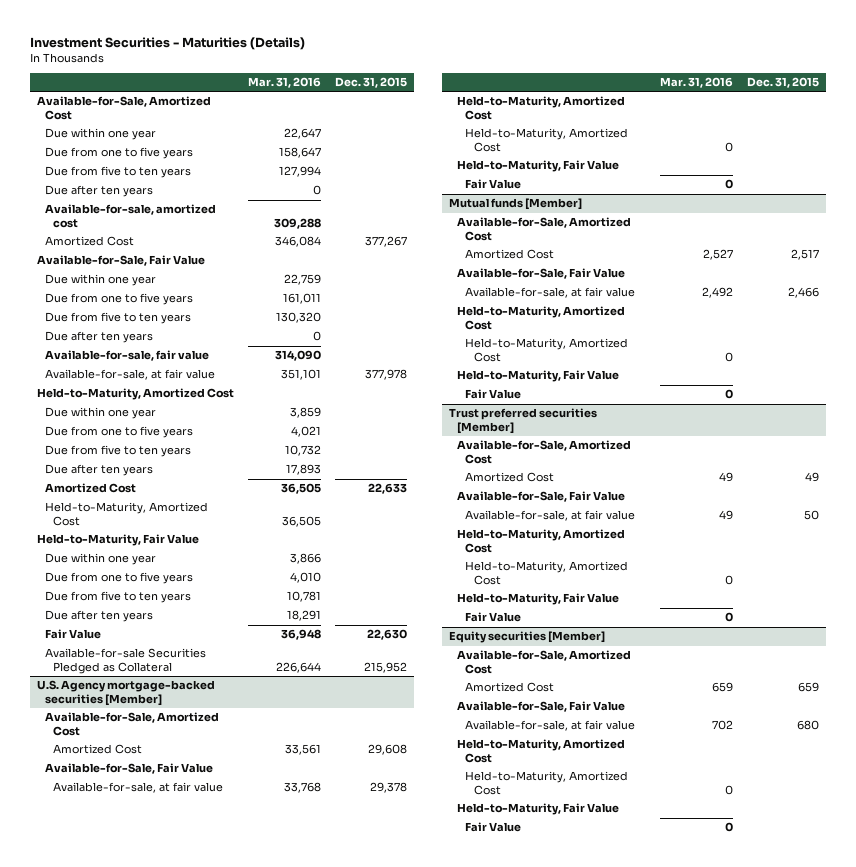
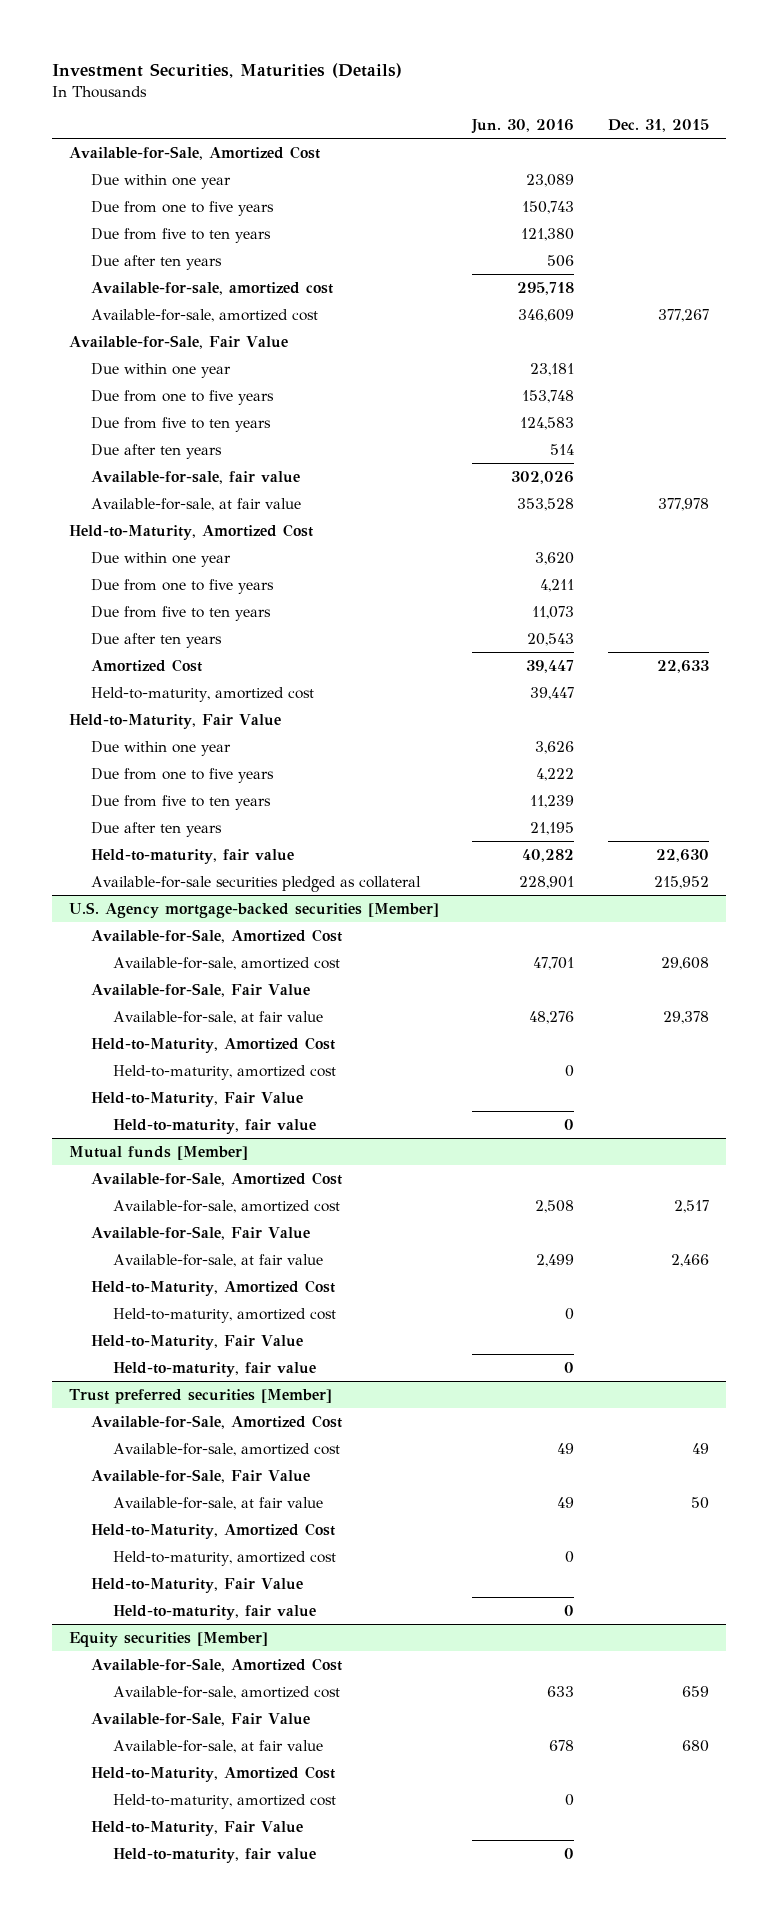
- Investment Securities - Maturities (Details)
+ Investment Securities, Maturities (Details)
- | Mar. 31, 2016 | Dec. 31, 2015
+ | Jun. 30, 2016 | Dec. 31, 2015
- Amortized Cost | 346,084 | 377,267
+ Available-for-sale, amortized cost | 346,609 | 377,267
- Held-to-Maturity, Amortized Cost | 36,505 |
+ Held-to-maturity, amortized cost | 39,447 |
- Fair Value | 36,948 | 22,630
- Available-for-sale Securities Pledged as Collateral | 226,644 | 215,952
+ Held-to-maturity, fair value | 40,282 | 22,630
+ Available-for-sale securities pledged as collateral | 228,901 | 215,952
@ U.S. Agency mortgage-backed securities [Member]
- Amortized Cost | 33,561 | 29,608
+ Available-for-sale, amortized cost | 47,701 | 29,608
- Held-to-Maturity, Amortized Cost | 0 |
+ Held-to-maturity, amortized cost | 0 |
- Fair Value | 0 |
+ Held-to-maturity, fair value | 0 |
@ Mutual funds [Member]
- Amortized Cost | 2,527 | 2,517
+ Available-for-sale, amortized cost | 2,508 | 2,517
- Held-to-Maturity, Amortized Cost | 0 |
+ Held-to-maturity, amortized cost | 0 |
- Fair Value | 0 |
+ Held-to-maturity, fair value | 0 |
@ Trust preferred securities [Member]
- Amortized Cost | 49 | 49
+ Available-for-sale, amortized cost | 49 | 49
- Held-to-Maturity, Amortized Cost | 0 |
+ Held-to-maturity, amortized cost | 0 |
- Fair Value | 0 |
+ Held-to-maturity, fair value | 0 |
@ Equity securities [Member]
- Amortized Cost | 659 | 659
+ Available-for-sale, amortized cost | 633 | 659
- Held-to-Maturity, Amortized Cost | 0 |
+ Held-to-maturity, amortized cost | 0 |
- Fair Value | 0 |
+ Held-to-maturity, fair value | 0 |

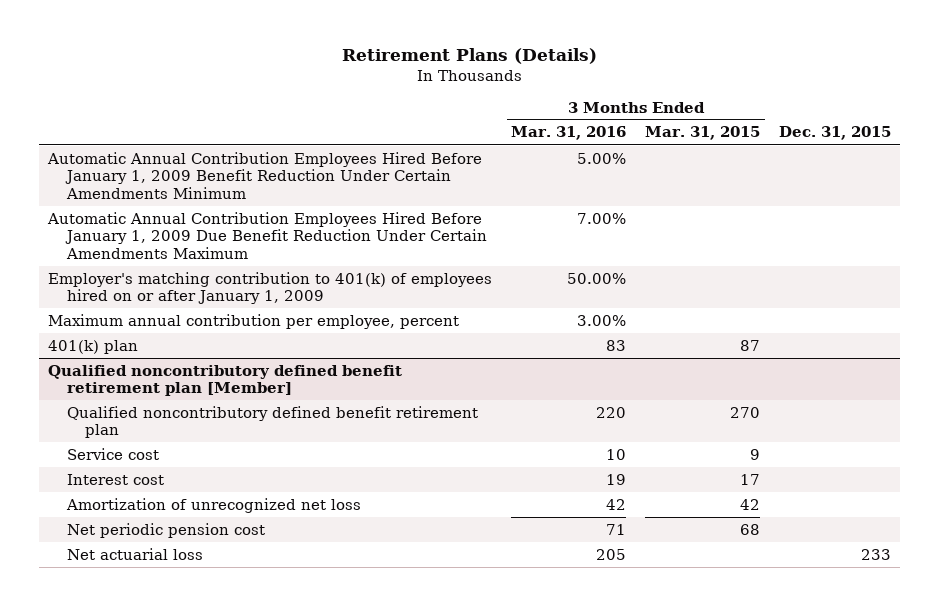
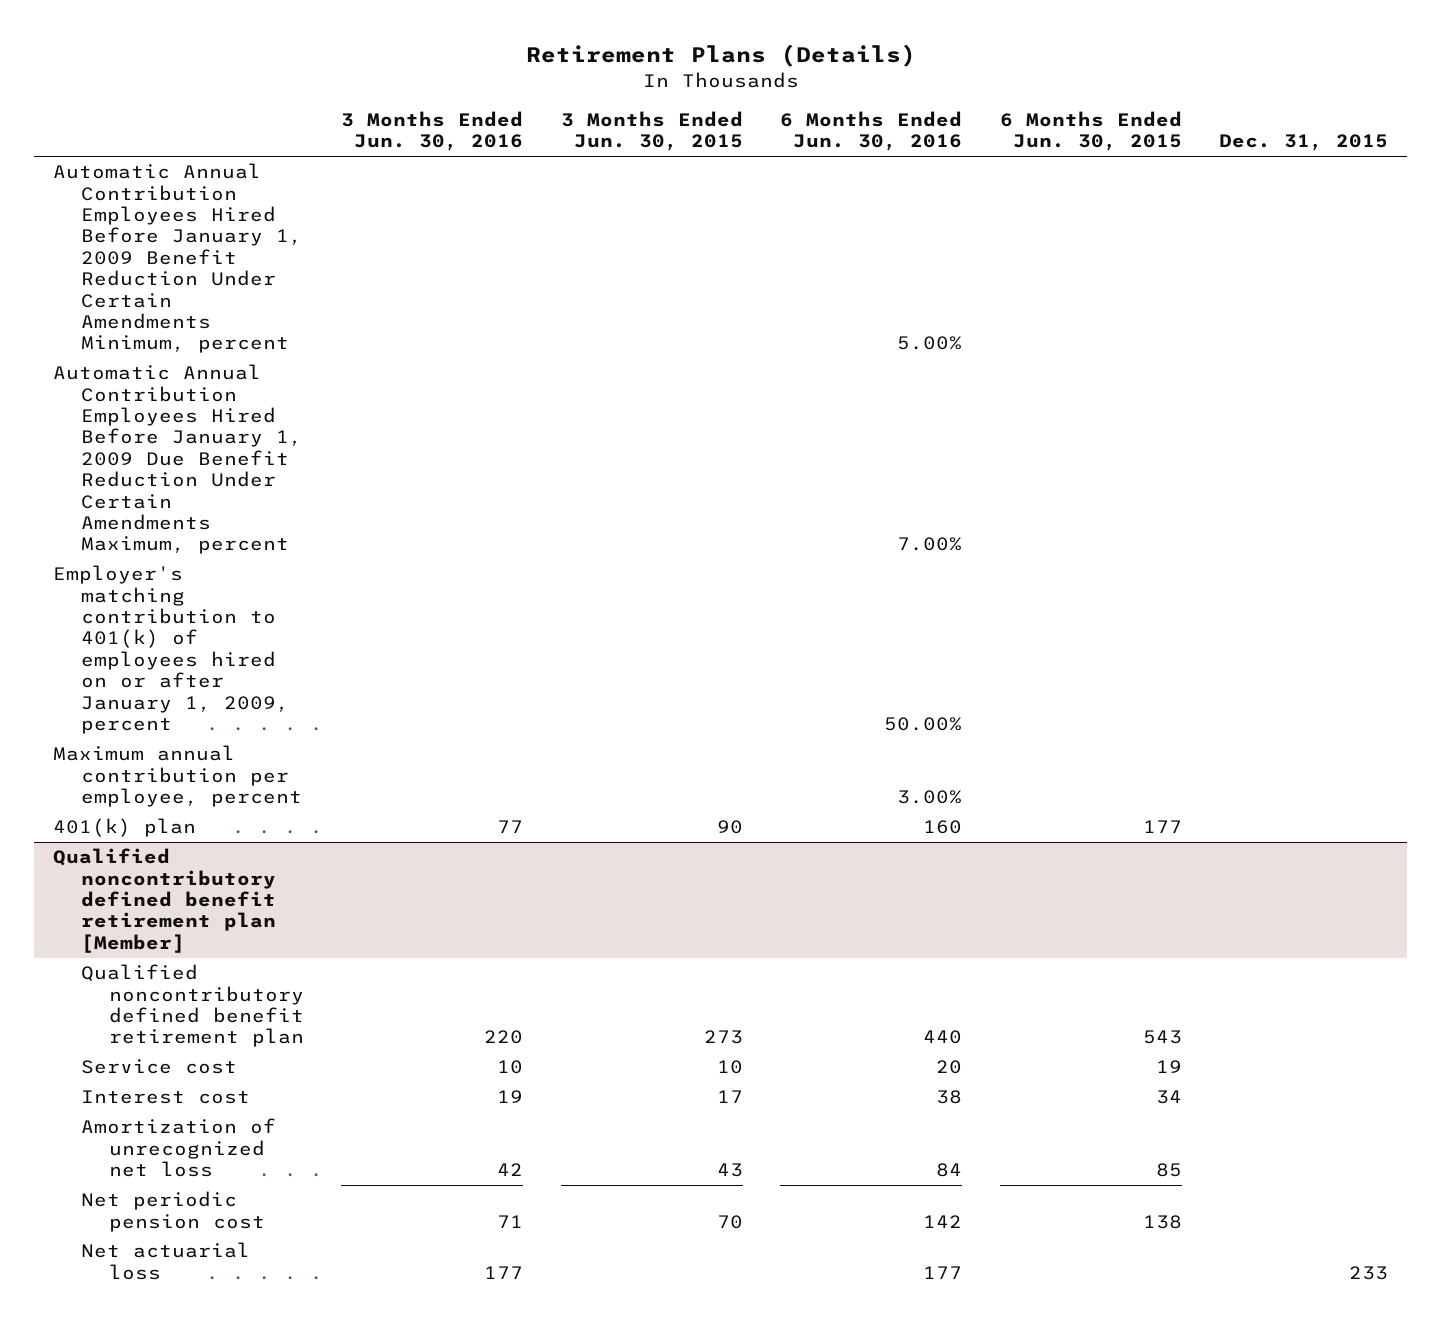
- | 3 Months Ended Mar. 31, 2016 | 3 Months Ended Mar. 31, 2015 | Dec. 31, 2015
+ | 3 Months Ended Jun. 30, 2016 | 3 Months Ended Jun. 30, 2015 | 6 Months Ended Jun. 30, 2016 | 6 Months Ended Jun. 30, 2015 | Dec. 31, 2015
- Automatic Annual Contribution Employees Hired Before January 1, 2009 Benefit Reduction Under Certain Amendments Minimum | 5.00% | |
- Automatic Annual Contribution Employees Hired Before January 1, 2009 Due Benefit Reduction Under Certain Amendments Maximum | 7.00% | |
- Employer's matching contribution to 401(k) of employees hired on or after January 1, 2009 | 50.00% | |
+ Automatic Annual Contribution Employees Hired Before January 1, 2009 Benefit Reduction Under Certain Amendments Minimum, percent | | | 5.00% | |
+ Automatic Annual Contribution Employees Hired Before January 1, 2009 Due Benefit Reduction Under Certain Amendments Maximum, percent | | | 7.00% | |
+ Employer's matching contribution to 401(k) of employees hired on or after January 1, 2009, percent | | | 50.00% | |

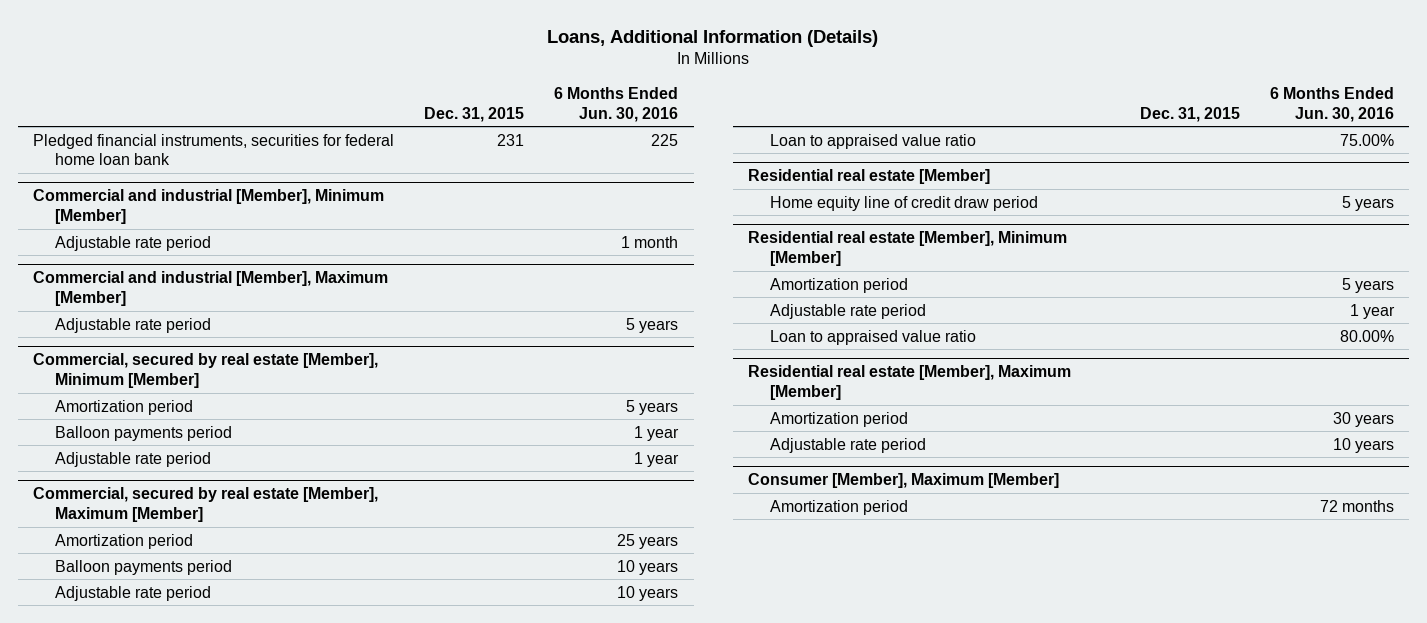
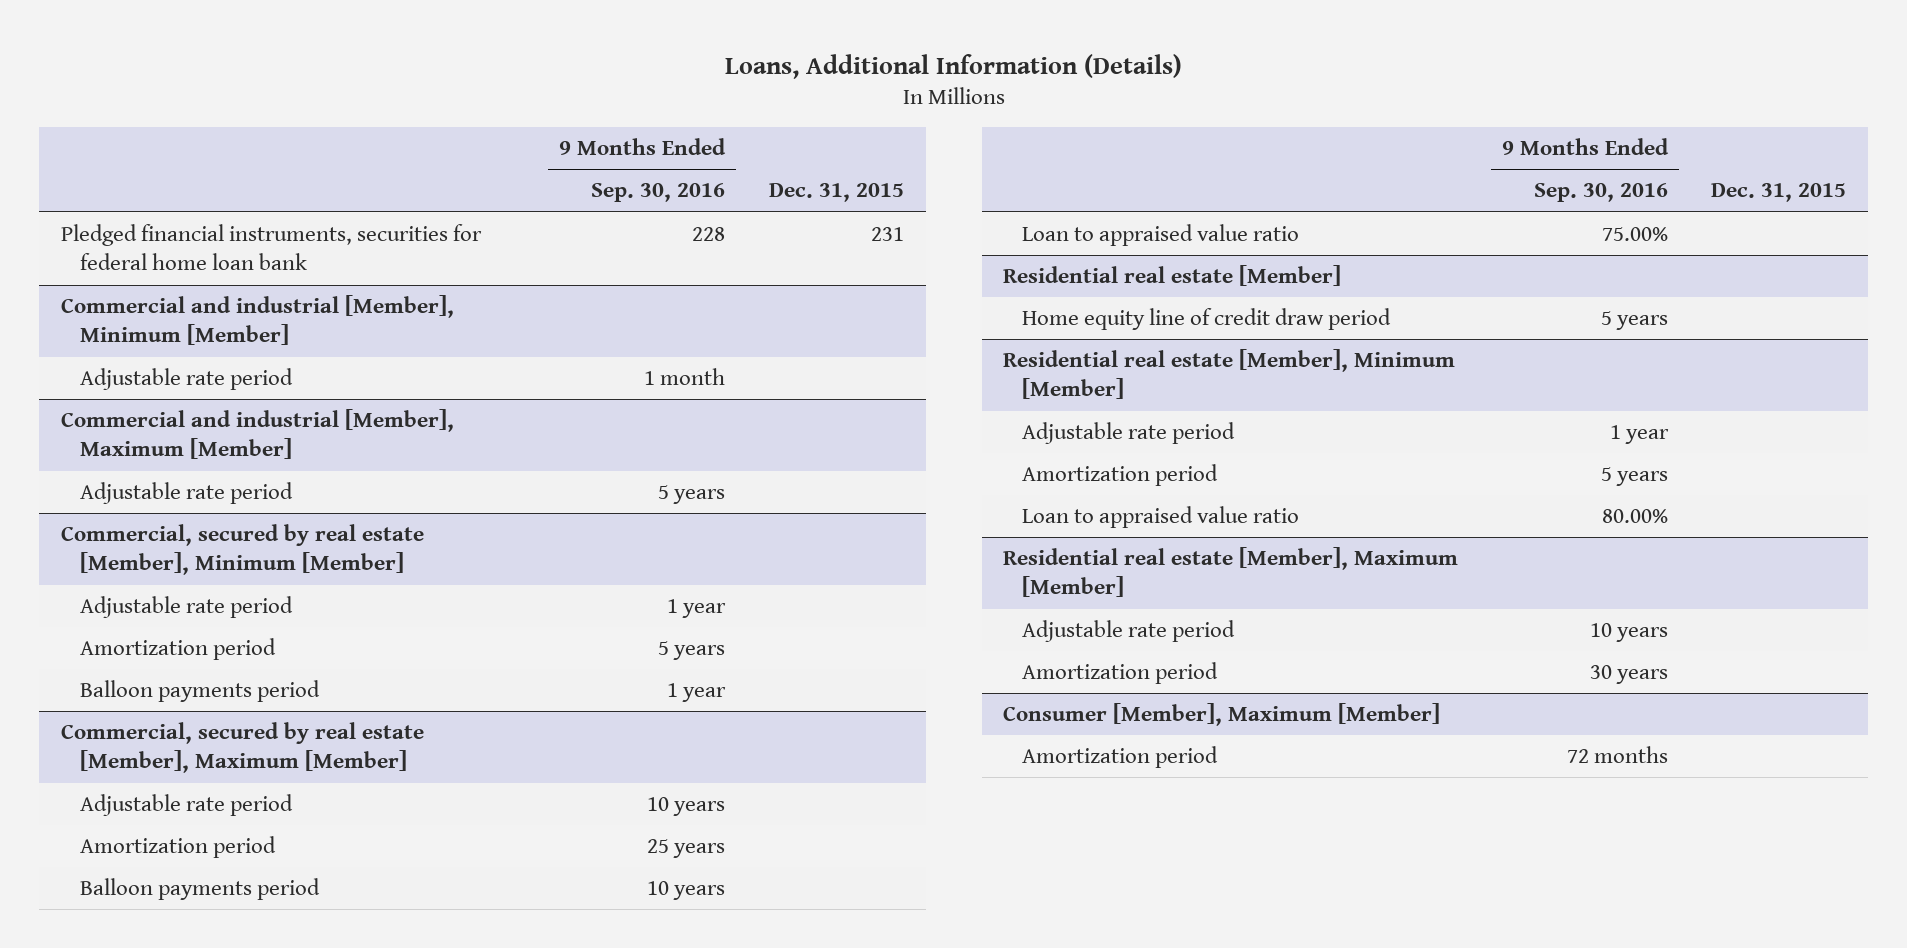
- | Dec. 31, 2015 | 6 Months Ended Jun. 30, 2016
+ | 9 Months Ended Sep. 30, 2016 | Dec. 31, 2015
@ Commercial, secured by real estate [Member], Minimum [Member]
moved up: Adjustable rate period | 1 year |
@ Commercial, secured by real estate [Member], Maximum [Member]
moved up: Adjustable rate period | 10 years |
@ Residential real estate [Member], Minimum [Member]
moved down: Amortization period | 5 years |
@ Residential real estate [Member], Maximum [Member]
moved down: Amortization period | 30 years |

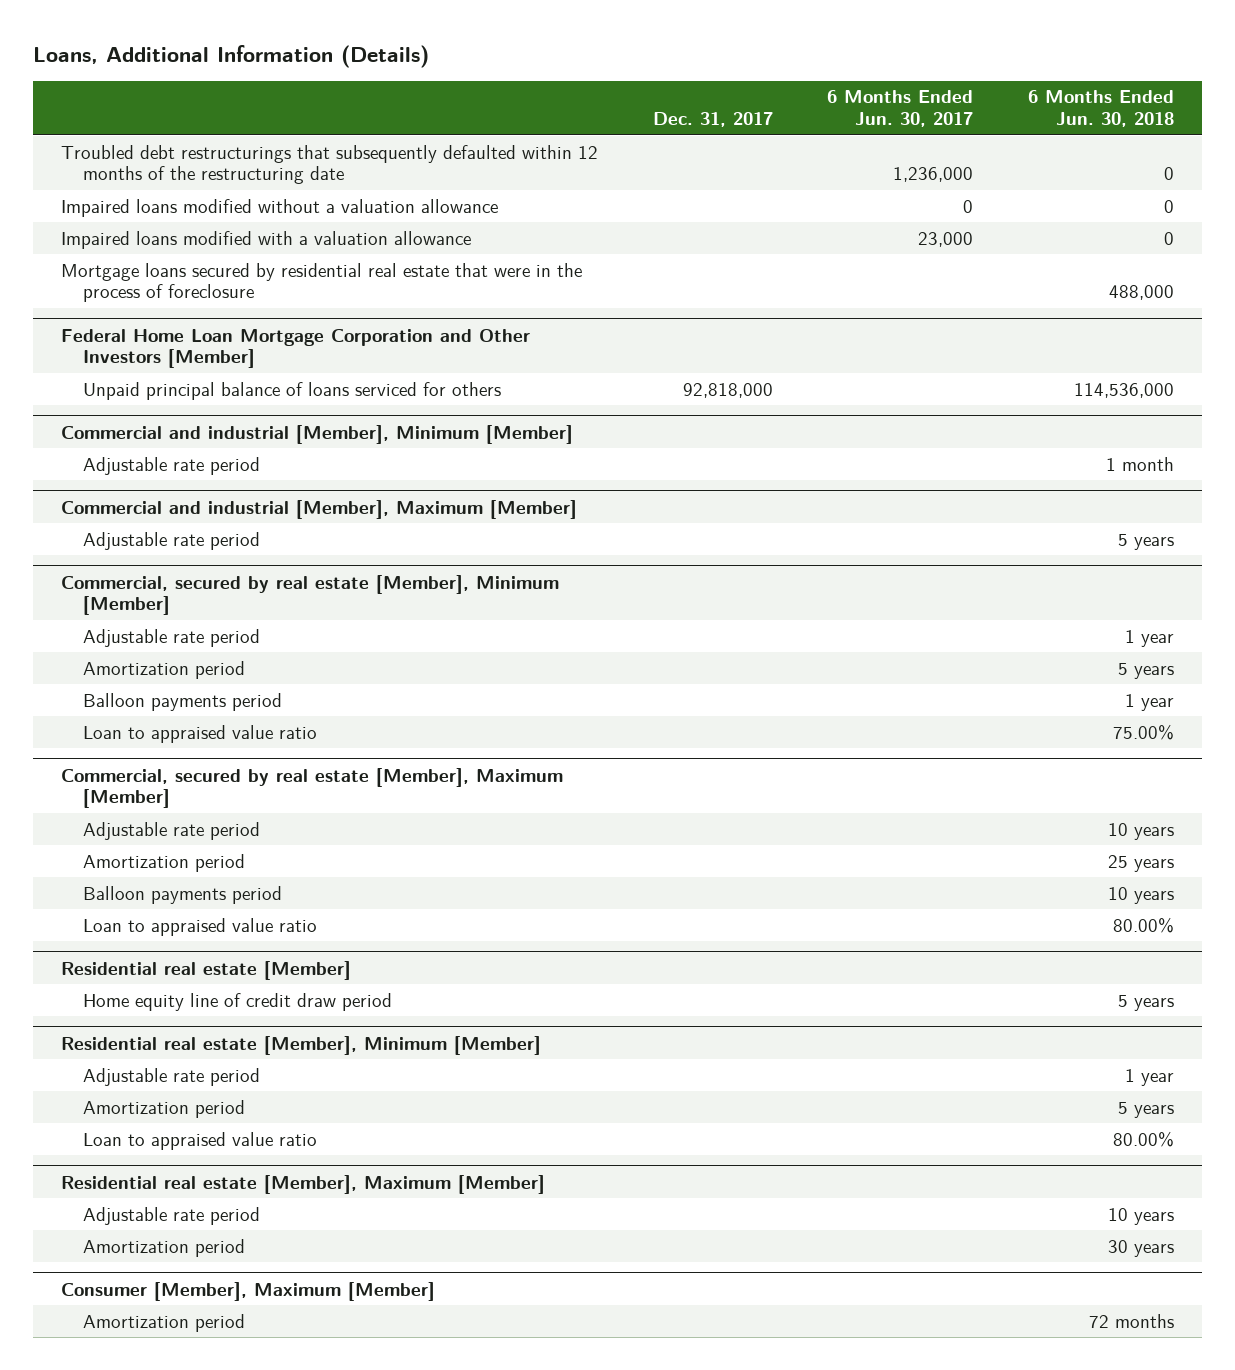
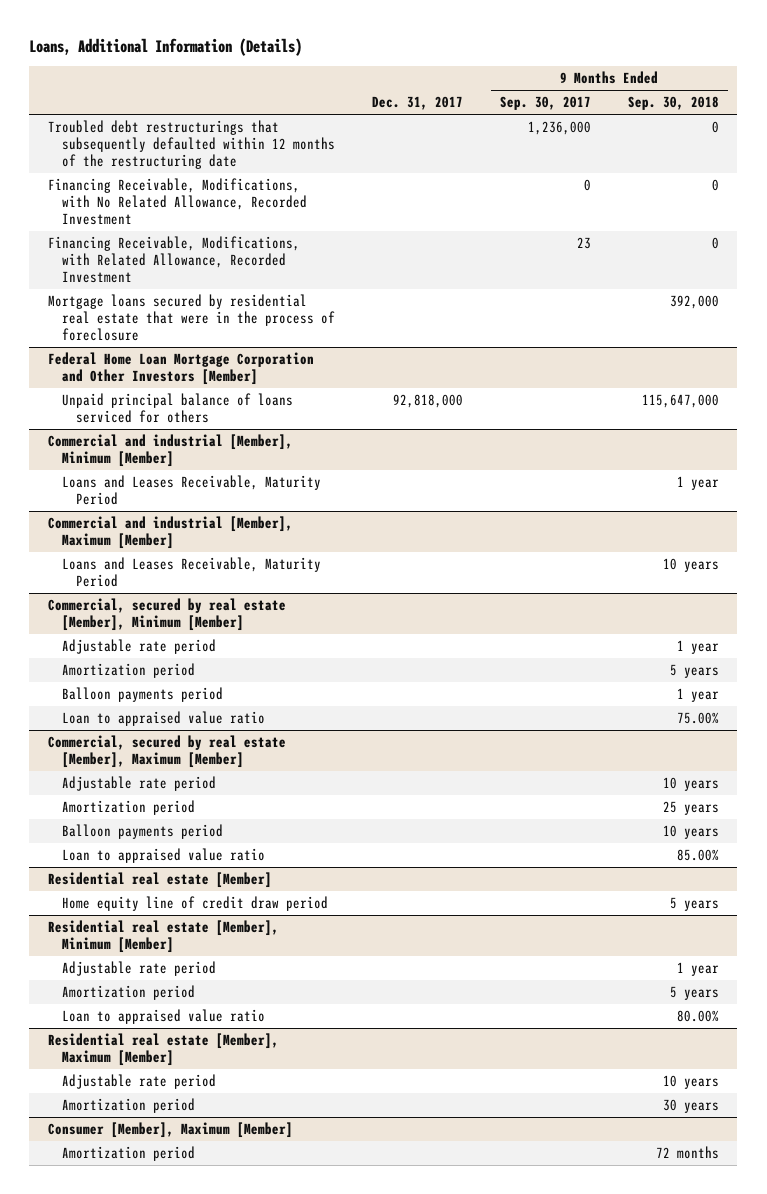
- | Dec. 31, 2017 | 6 Months Ended Jun. 30, 2017 | 6 Months Ended Jun. 30, 2018
+ | Dec. 31, 2017 | 9 Months Ended Sep. 30, 2017 | 9 Months Ended Sep. 30, 2018
- Impaired loans modified without a valuation allowance | | 0 | 0
- Impaired loans modified with a valuation allowance | | 23,000 | 0
+ Financing Receivable, Modifications, with No Related Allowance, Recorded Investment | | 0 | 0
+ Financing Receivable, Modifications, with Related Allowance, Recorded Investment | | 23 | 0
@ Commercial and industrial [Member], Minimum [Member]
- Adjustable rate period | | | 1 month
+ Loans and Leases Receivable, Maturity Period | | | 1 year
@ Commercial and industrial [Member], Maximum [Member]
- Adjustable rate period | | | 5 years
+ Loans and Leases Receivable, Maturity Period | | | 10 years

